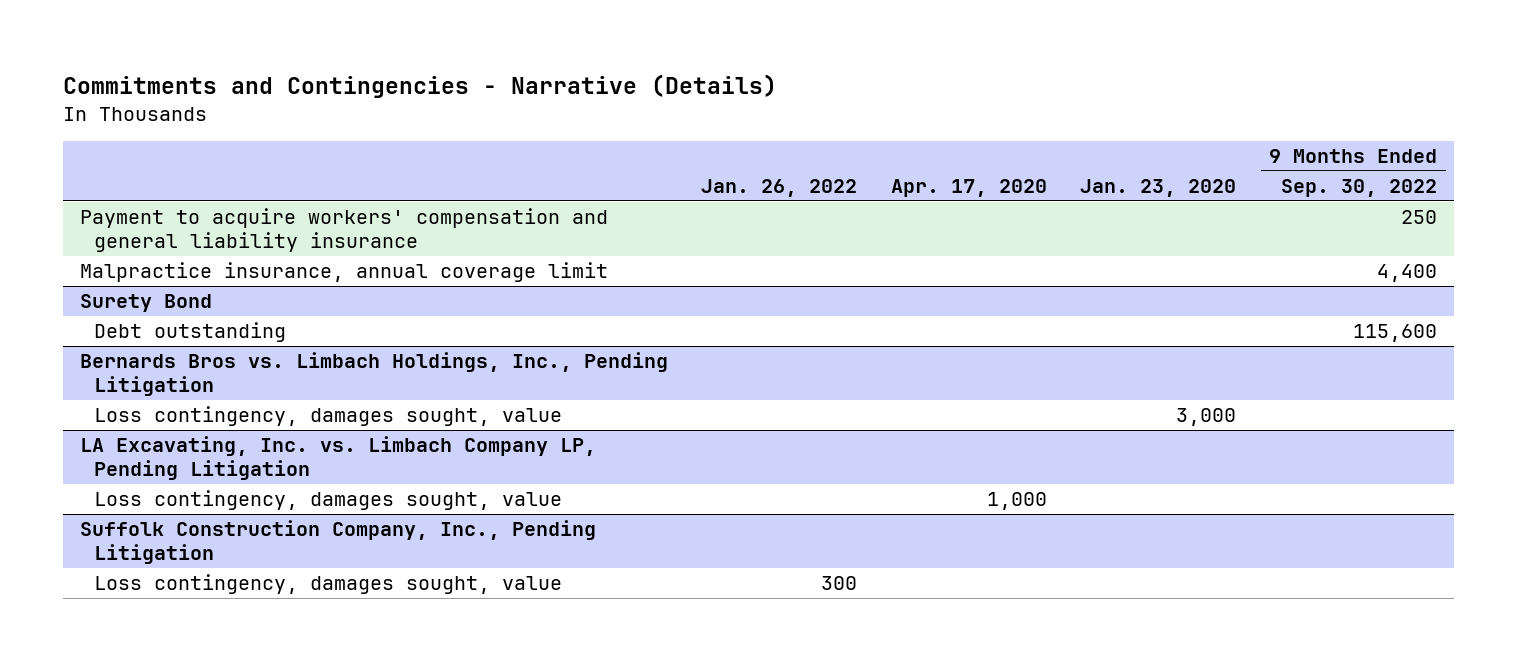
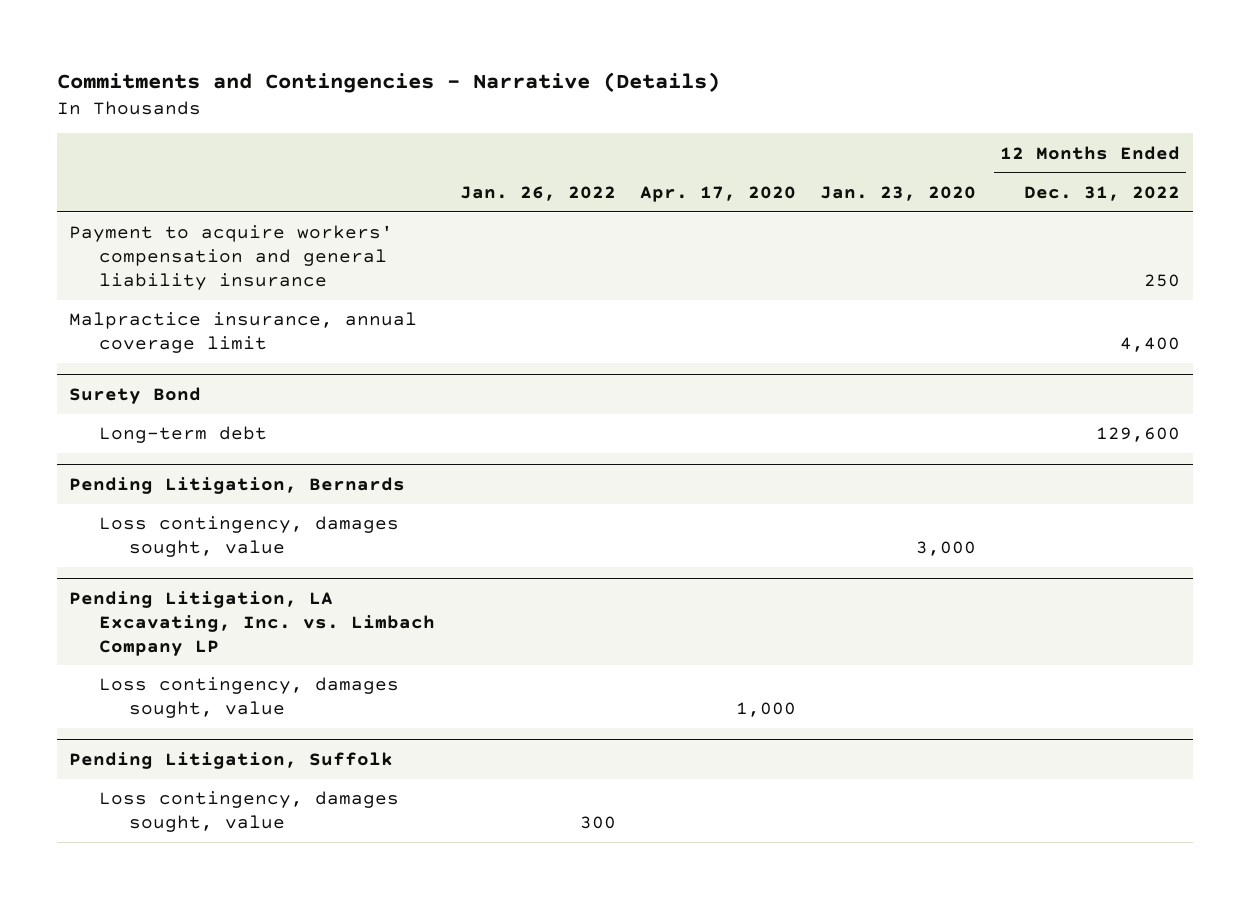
- | Jan. 26, 2022 | Apr. 17, 2020 | Jan. 23, 2020 | 9 Months Ended Sep. 30, 2022
+ | Jan. 26, 2022 | Apr. 17, 2020 | Jan. 23, 2020 | 12 Months Ended Dec. 31, 2022
@ Surety Bond
- Debt outstanding | | | | 115,600
- Bernards Bros vs. Limbach Holdings, Inc., Pending Litigation
@ Surety Bond
+ Long-term debt | | | | 129,600
+ Pending Litigation, Bernards
- LA Excavating, Inc. vs. Limbach Company LP, Pending Litigation
+ Pending Litigation, LA Excavating, Inc. vs. Limbach Company LP
- Suffolk Construction Company, Inc., Pending Litigation
+ Pending Litigation, Suffolk

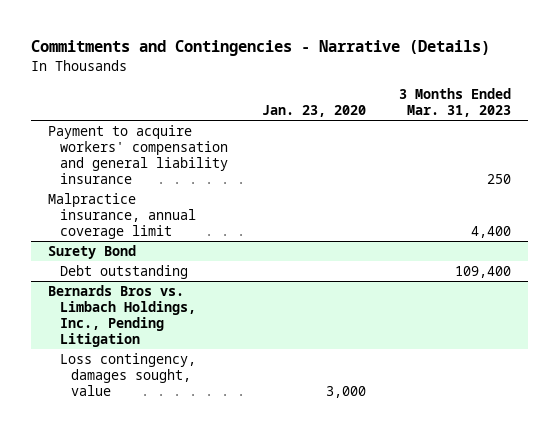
- | Jan. 26, 2022 | Apr. 17, 2020 | Jan. 23, 2020 | 12 Months Ended Dec. 31, 2022
+ | Jan. 23, 2020 | 3 Months Ended Mar. 31, 2023
@ Surety Bond
- Long-term debt | | | | 129,600
- Pending Litigation, Bernards
@ Surety Bond
+ Debt outstanding | | 109,400
+ Bernards Bros vs. Limbach Holdings, Inc., Pending Litigation
- Pending Litigation, LA Excavating, Inc. vs. Limbach Company LP
- Loss contingency, damages sought, value | | 1,000 | |
- Pending Litigation, Suffolk
- Loss contingency, damages sought, value | 300 | | |

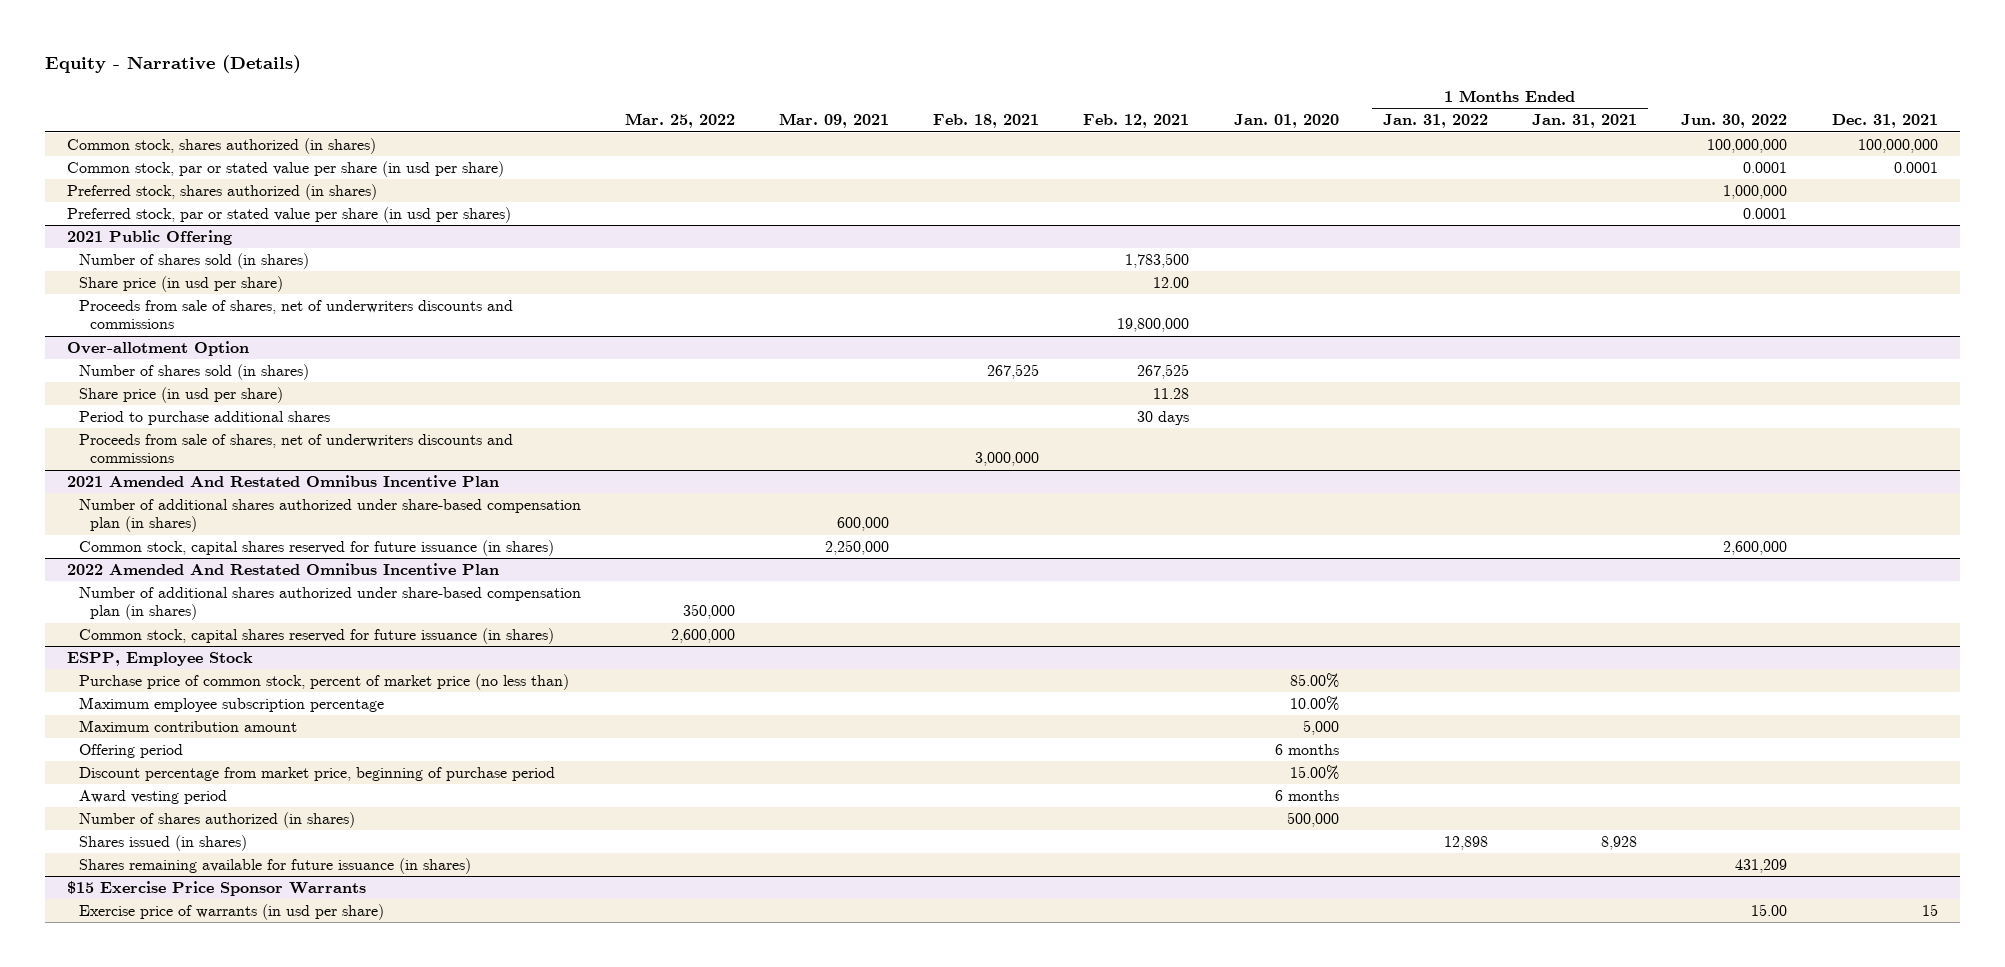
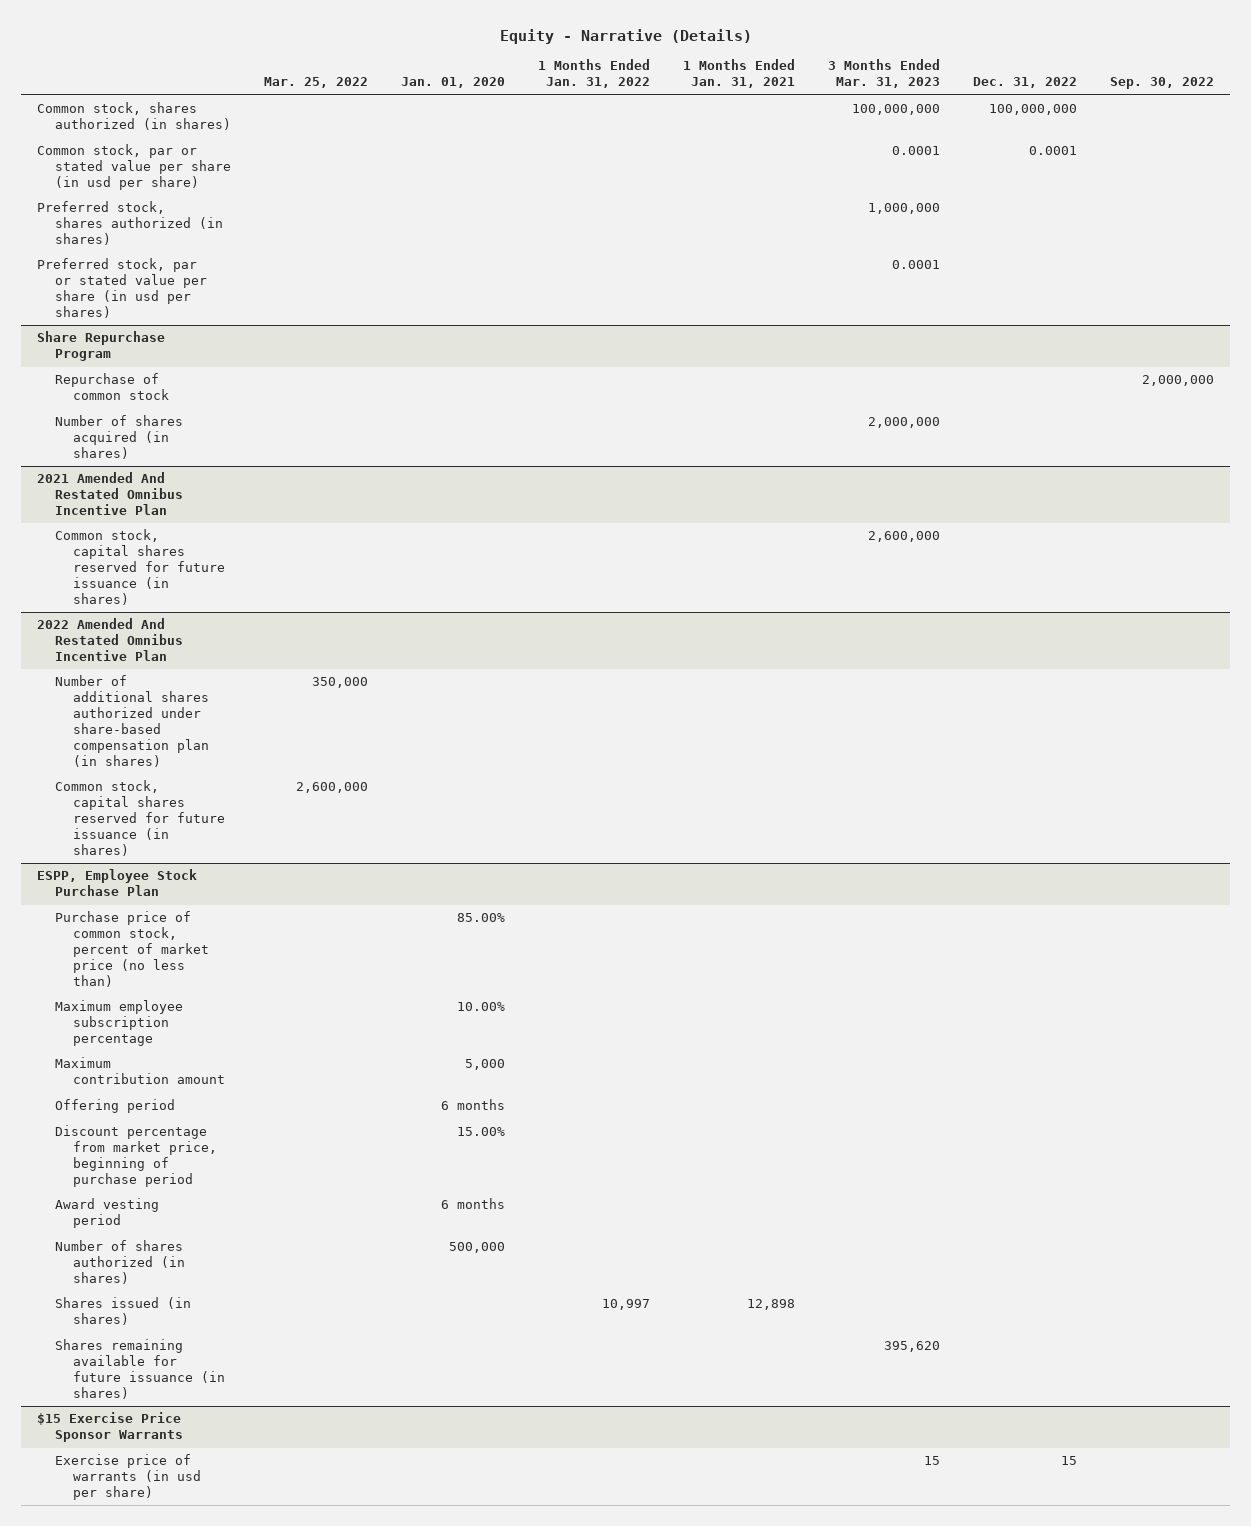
- | Mar. 25, 2022 | Mar. 09, 2021 | Feb. 18, 2021 | Feb. 12, 2021 | Jan. 01, 2020 | 1 Months Ended Jan. 31, 2022 | 1 Months Ended Jan. 31, 2021 | Jun. 30, 2022 | Dec. 31, 2021
+ | Mar. 25, 2022 | Jan. 01, 2020 | 1 Months Ended Jan. 31, 2022 | 1 Months Ended Jan. 31, 2021 | 3 Months Ended Mar. 31, 2023 | Dec. 31, 2022 | Sep. 30, 2022
- 2021 Public Offering
- Number of shares sold (in shares) | | | | 1,783,500 | | | | |
- Share price (in usd per share) | | | | 12.00 | | | | |
- Proceeds from sale of shares, net of underwriters discounts and commissions | | | | 19,800,000 | | | | |
- Over-allotment Option
- Number of shares sold (in shares) | | | 267,525 | 267,525 | | | | |
- Share price (in usd per share) | | | | 11.28 | | | | |
- Period to purchase additional shares | | | | 30 days | | | | |
- Proceeds from sale of shares, net of underwriters discounts and commissions | | | 3,000,000 | | | | | |
+ Share Repurchase Program
+ Repurchase of common stock | | | | | | | 2,000,000
+ Number of shares acquired (in shares) | | | | | 2,000,000 | |
@ 2021 Amended And Restated Omnibus Incentive Plan
- Number of additional shares authorized under share-based compensation plan (in shares) | | 600,000 | | | | | | |
- ESPP, Employee Stock
+ ESPP, Employee Stock Purchase Plan
- Shares issued (in shares) | | | | | | 12,898 | 8,928 | |
+ Shares issued (in shares) | | | 10,997 | 12,898 | | |

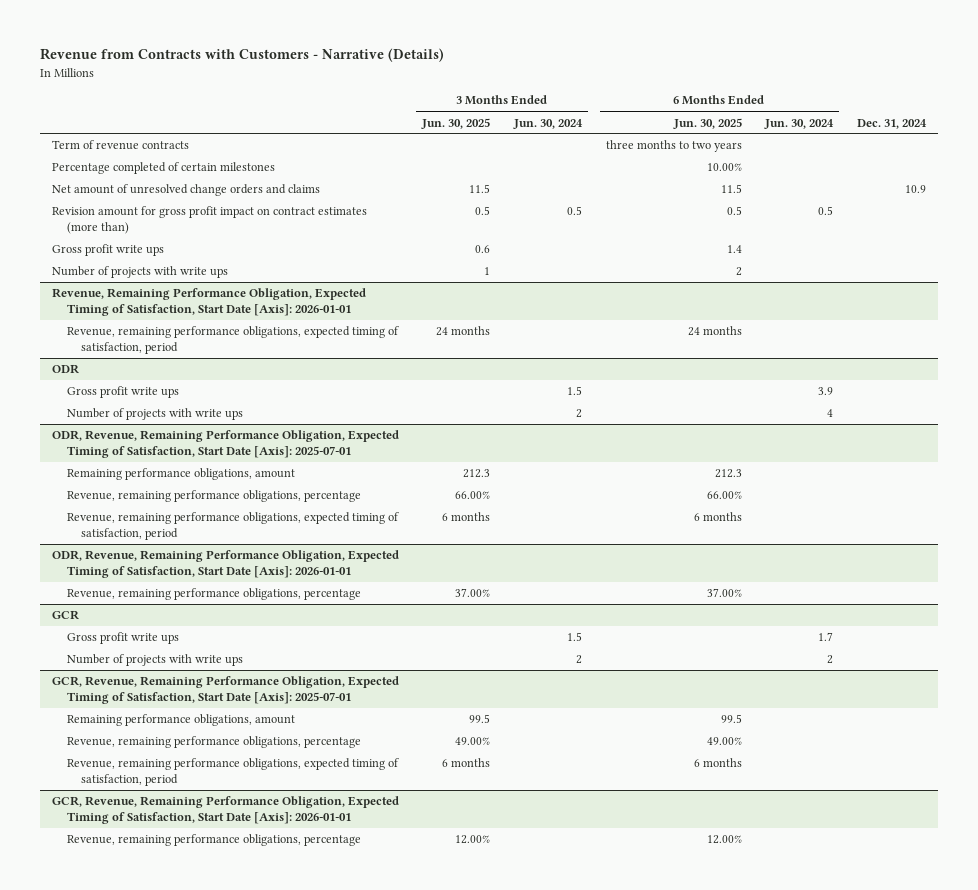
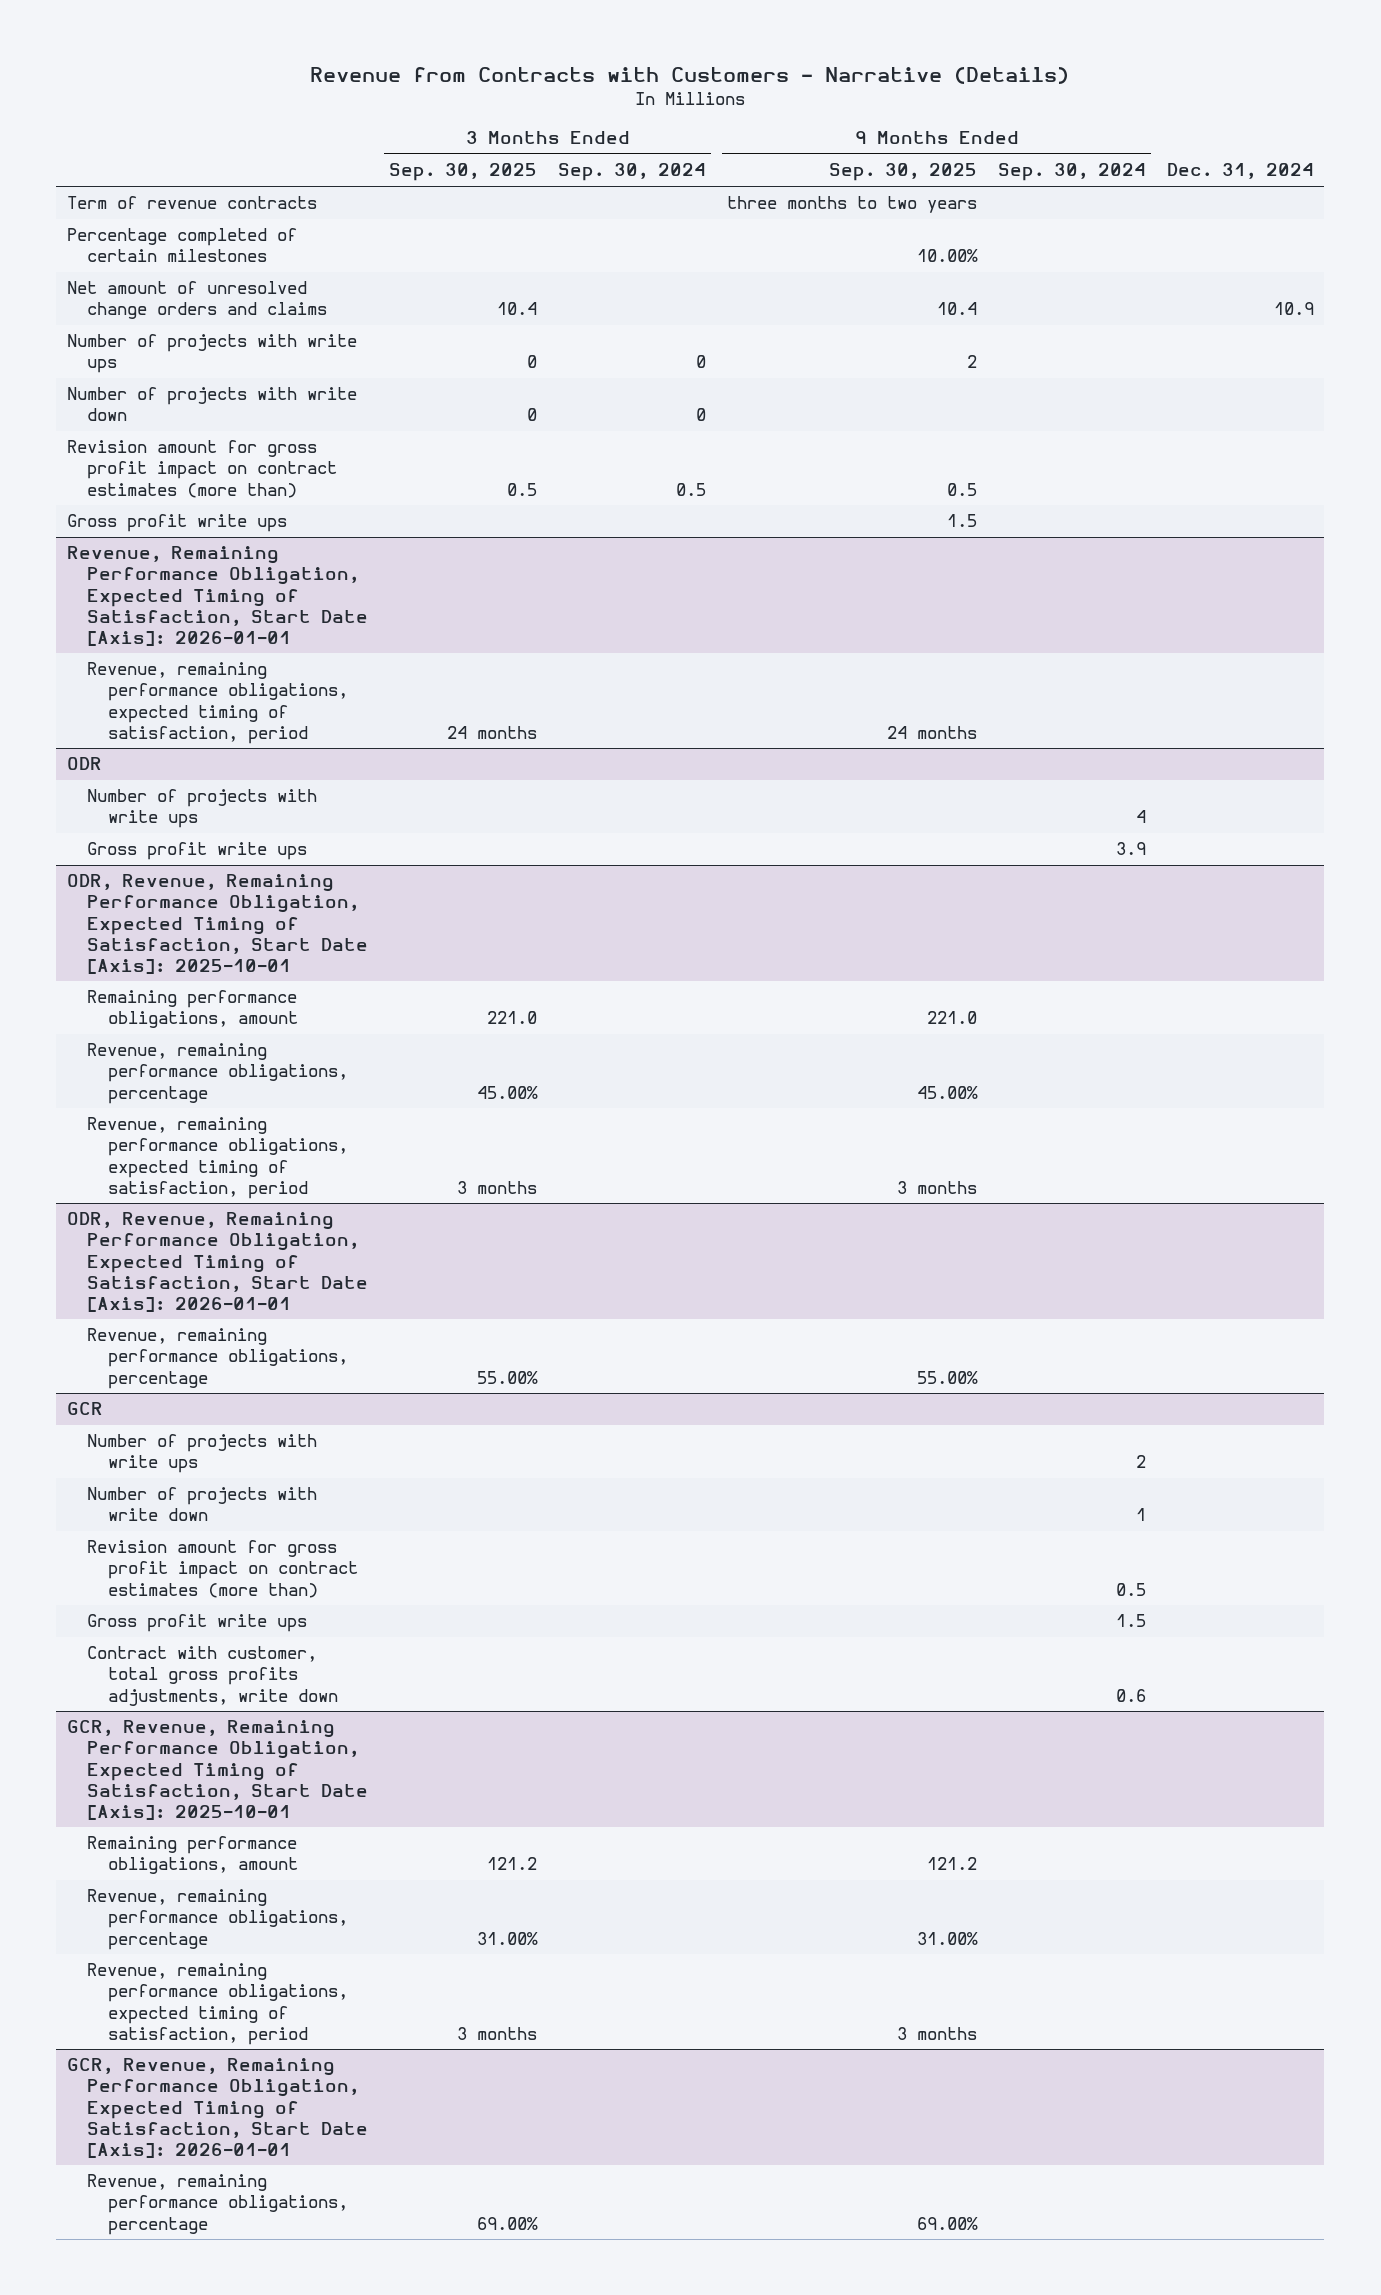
- | 3 Months Ended Jun. 30, 2025 | 3 Months Ended Jun. 30, 2024 | 6 Months Ended Jun. 30, 2025 | 6 Months Ended Jun. 30, 2024 | Dec. 31, 2024
+ | 3 Months Ended Sep. 30, 2025 | 3 Months Ended Sep. 30, 2024 | 9 Months Ended Sep. 30, 2025 | 9 Months Ended Sep. 30, 2024 | Dec. 31, 2024
moved up: Number of projects with write ups | 0 | 0 | 2 | |
+ Number of projects with write down | 0 | 0 | | |
- ODR, Revenue, Remaining Performance Obligation, Expected Timing of Satisfaction, Start Date [Axis]: 2025-07-01
@ ODR
moved down: Gross profit write ups | | | | 3.9 |
+ ODR, Revenue, Remaining Performance Obligation, Expected Timing of Satisfaction, Start Date [Axis]: 2025-10-01
- GCR, Revenue, Remaining Performance Obligation, Expected Timing of Satisfaction, Start Date [Axis]: 2025-07-01
@ GCR
+ Number of projects with write down | | | | 1 |
+ Revision amount for gross profit impact on contract estimates (more than) | | | | 0.5 |
moved down: Gross profit write ups | | | | 1.5 |
+ Contract with customer, total gross profits adjustments, write down | | | | 0.6 |
+ GCR, Revenue, Remaining Performance Obligation, Expected Timing of Satisfaction, Start Date [Axis]: 2025-10-01

